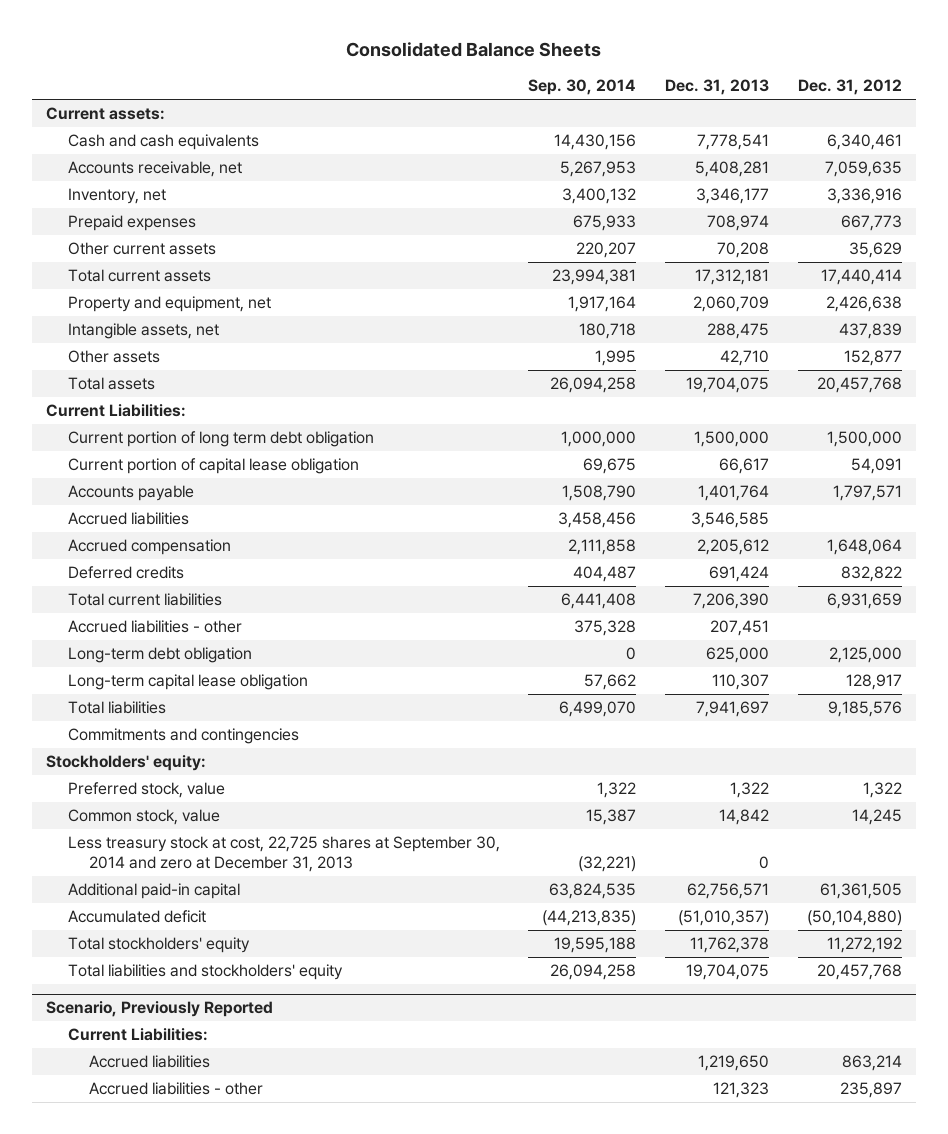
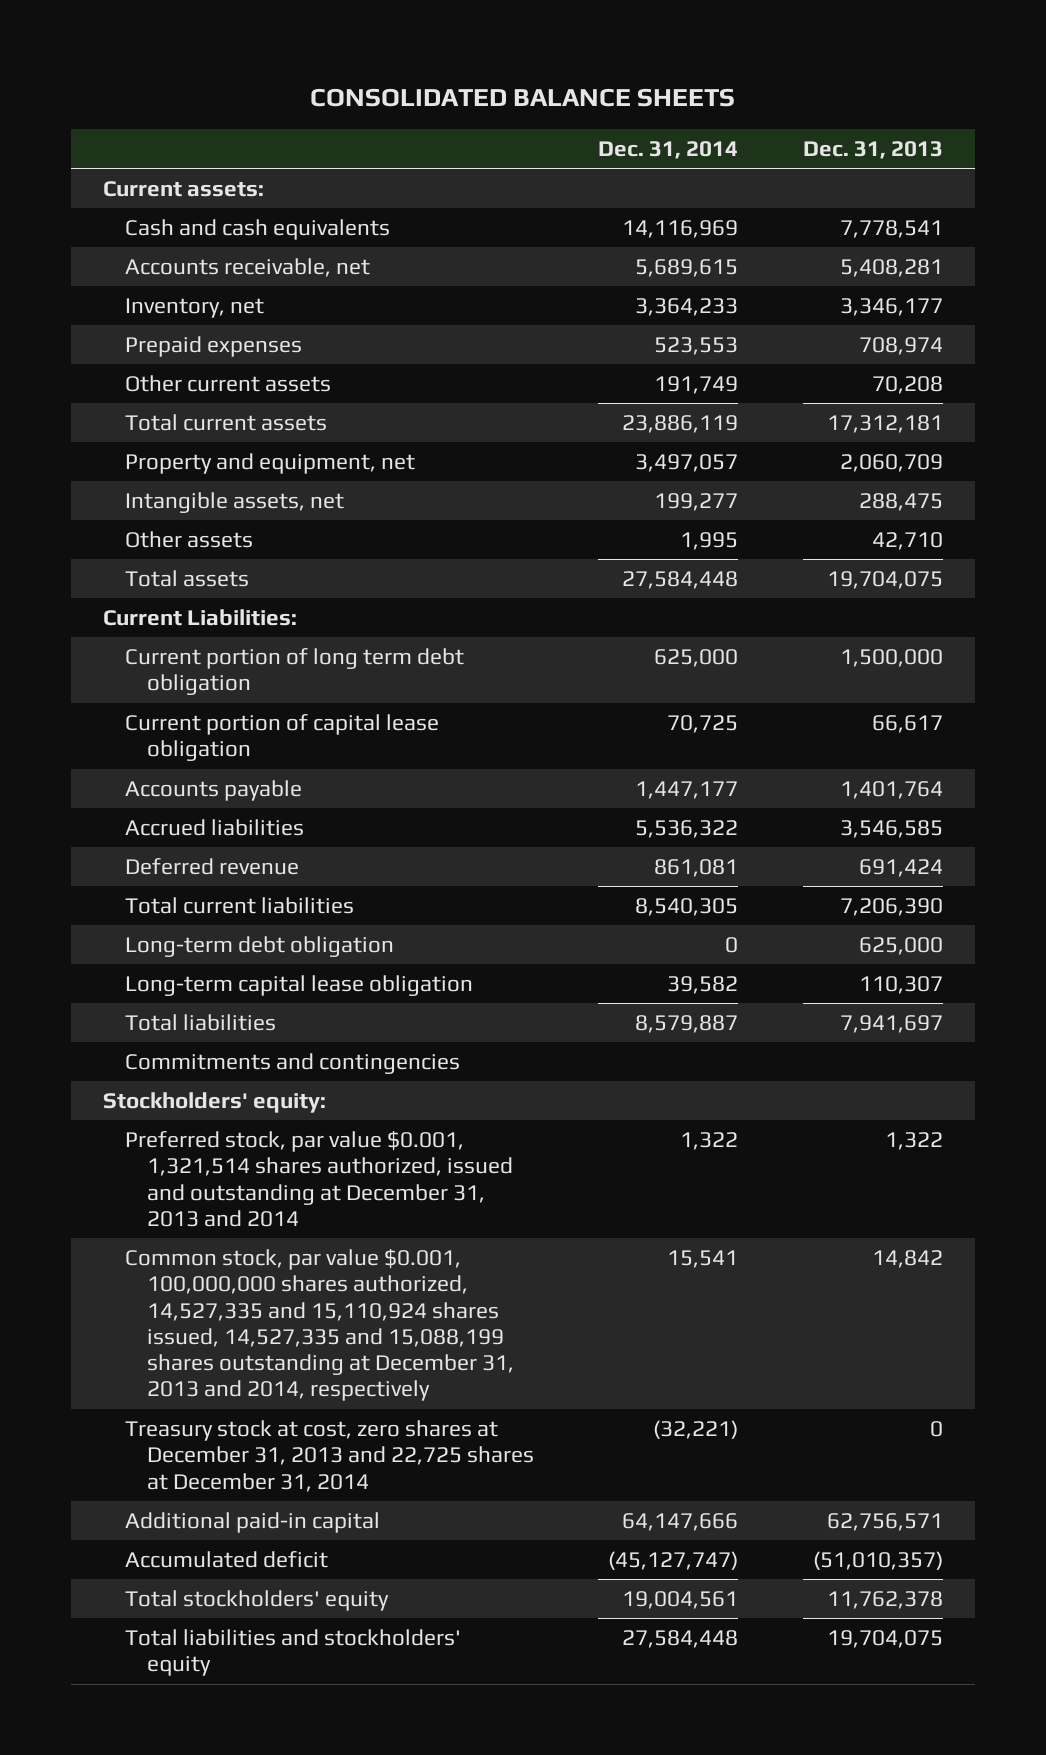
- Consolidated Balance Sheets
+ CONSOLIDATED BALANCE SHEETS
- | Sep. 30, 2014 | Dec. 31, 2013 | Dec. 31, 2012
+ | Dec. 31, 2014 | Dec. 31, 2013
- Accrued compensation | 2,111,858 | 2,205,612 | 1,648,064
- Deferred credits | 404,487 | 691,424 | 832,822
+ Deferred revenue | 861,081 | 691,424
- Accrued liabilities - other | 375,328 | 207,451 |
- Preferred stock, value | 1,322 | 1,322 | 1,322
- Common stock, value | 15,387 | 14,842 | 14,245
- Less treasury stock at cost, 22,725 shares at September 30, 2014 and zero at December 31, 2013 | (32,221) | 0 |
+ Preferred stock, par value $0.001, 1,321,514 shares authorized, issued and outstanding at December 31, 2013 and 2014 | 1,322 | 1,322
+ Common stock, par value $0.001, 100,000,000 shares authorized, 14,527,335 and 15,110,924 shares issued, 14,527,335 and 15,088,199 shares outstanding at December 31, 2013 and 2014, respectively | 15,541 | 14,842
+ Treasury stock at cost, zero shares at December 31, 2013 and 22,725 shares at December 31, 2014 | (32,221) | 0
- Scenario, Previously Reported
- Current Liabilities:
- Accrued liabilities | | 1,219,650 | 863,214
- Accrued liabilities - other | | 121,323 | 235,897

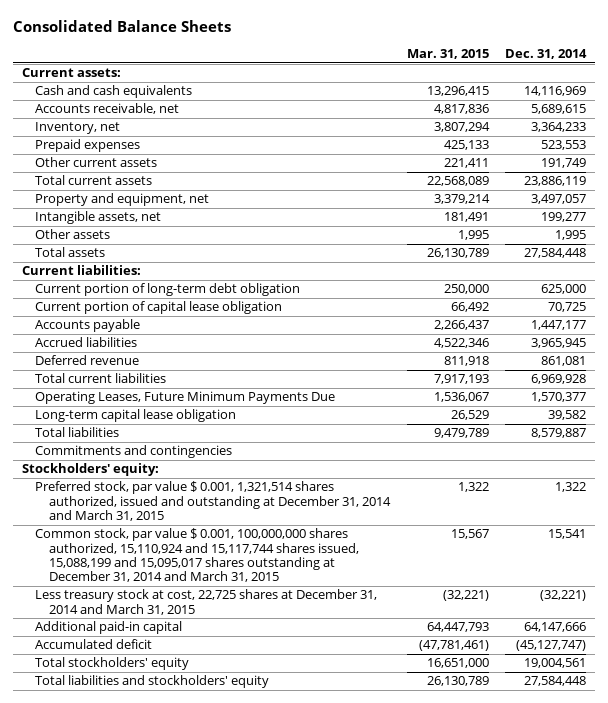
- CONSOLIDATED BALANCE SHEETS
+ Consolidated Balance Sheets
- | Dec. 31, 2014 | Dec. 31, 2013
+ | Mar. 31, 2015 | Dec. 31, 2014
- Current Liabilities:
- Current portion of long term debt obligation | 625,000 | 1,500,000
+ Current liabilities:
+ Current portion of long-term debt obligation | 250,000 | 625,000
- Accrued liabilities | 5,536,322 | 3,546,585
+ Accrued liabilities | 4,522,346 | 3,965,945
- Total current liabilities | 8,540,305 | 7,206,390
- Long-term debt obligation | 0 | 625,000
+ Total current liabilities | 7,917,193 | 6,969,928
+ Operating Leases, Future Minimum Payments Due | 1,536,067 | 1,570,377
- Preferred stock, par value $0.001, 1,321,514 shares authorized, issued and outstanding at December 31, 2013 and 2014 | 1,322 | 1,322
- Common stock, par value $0.001, 100,000,000 shares authorized, 14,527,335 and 15,110,924 shares issued, 14,527,335 and 15,088,199 shares outstanding at December 31, 2013 and 2014, respectively | 15,541 | 14,842
- Treasury stock at cost, zero shares at December 31, 2013 and 22,725 shares at December 31, 2014 | (32,221) | 0
+ Preferred stock, par value $ 0.001, 1,321,514 shares authorized, issued and outstanding at December 31, 2014 and March 31, 2015 | 1,322 | 1,322
+ Common stock, par value $ 0.001, 100,000,000 shares authorized, 15,110,924 and 15,117,744 shares issued, 15,088,199 and 15,095,017 shares outstanding at December 31, 2014 and March 31, 2015 | 15,567 | 15,541
+ Less treasury stock at cost, 22,725 shares at December 31, 2014 and March 31, 2015 | (32,221) | (32,221)

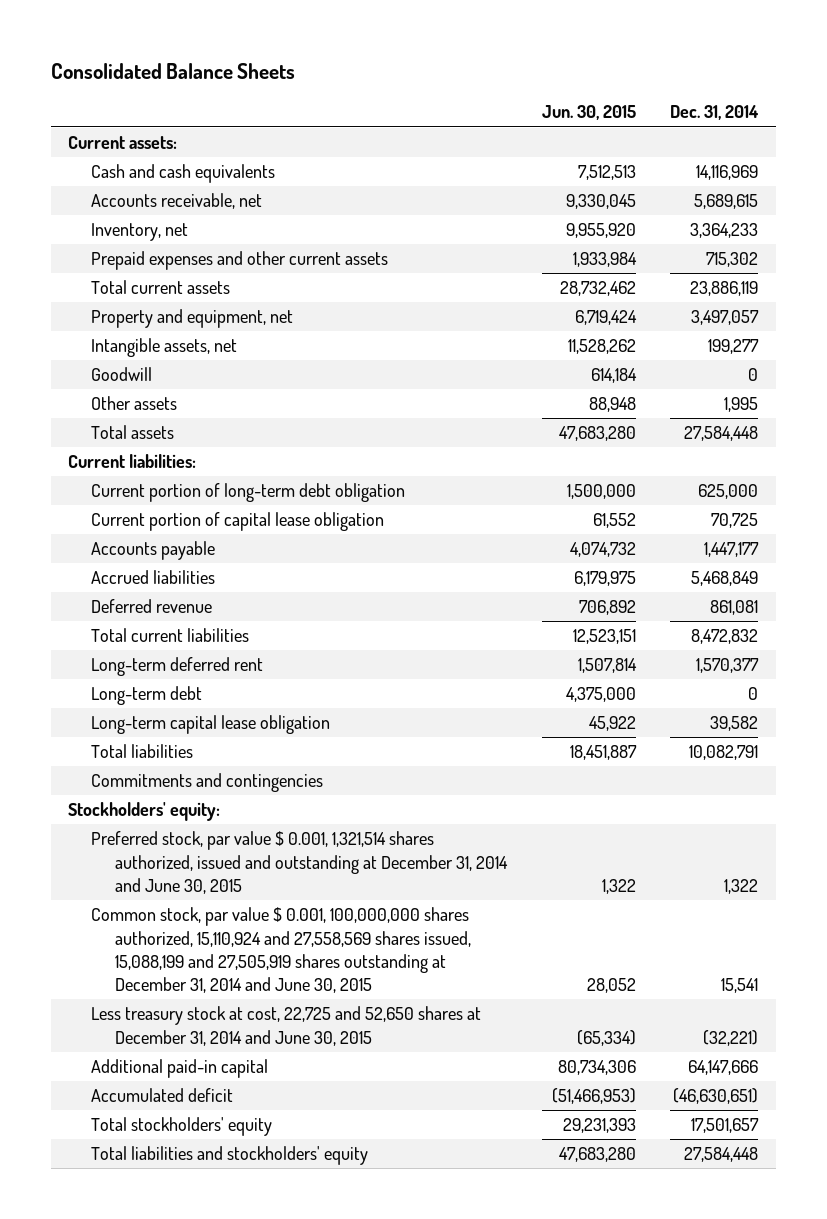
- | Mar. 31, 2015 | Dec. 31, 2014
+ | Jun. 30, 2015 | Dec. 31, 2014
- Prepaid expenses | 425,133 | 523,553
- Other current assets | 221,411 | 191,749
+ Prepaid expenses and other current assets | 1,933,984 | 715,302
+ Goodwill | 614,184 | 0
- Accrued liabilities | 4,522,346 | 3,965,945
+ Accrued liabilities | 6,179,975 | 5,468,849
- Total current liabilities | 7,917,193 | 6,969,928
- Operating Leases, Future Minimum Payments Due | 1,536,067 | 1,570,377
+ Total current liabilities | 12,523,151 | 8,472,832
+ Long-term deferred rent | 1,507,814 | 1,570,377
+ Long-term debt | 4,375,000 | 0
- Total liabilities | 9,479,789 | 8,579,887
+ Total liabilities | 18,451,887 | 10,082,791
- Preferred stock, par value $ 0.001, 1,321,514 shares authorized, issued and outstanding at December 31, 2014 and March 31, 2015 | 1,322 | 1,322
- Common stock, par value $ 0.001, 100,000,000 shares authorized, 15,110,924 and 15,117,744 shares issued, 15,088,199 and 15,095,017 shares outstanding at December 31, 2014 and March 31, 2015 | 15,567 | 15,541
- Less treasury stock at cost, 22,725 shares at December 31, 2014 and March 31, 2015 | (32,221) | (32,221)
+ Preferred stock, par value $ 0.001, 1,321,514 shares authorized, issued and outstanding at December 31, 2014 and June 30, 2015 | 1,322 | 1,322
+ Common stock, par value $ 0.001, 100,000,000 shares authorized, 15,110,924 and 27,558,569 shares issued, 15,088,199 and 27,505,919 shares outstanding at December 31, 2014 and June 30, 2015 | 28,052 | 15,541
+ Less treasury stock at cost, 22,725 and 52,650 shares at December 31, 2014 and June 30, 2015 | (65,334) | (32,221)
- Accumulated deficit | (47,781,461) | (45,127,747)
- Total stockholders' equity | 16,651,000 | 19,004,561
+ Accumulated deficit | (51,466,953) | (46,630,651)
+ Total stockholders' equity | 29,231,393 | 17,501,657

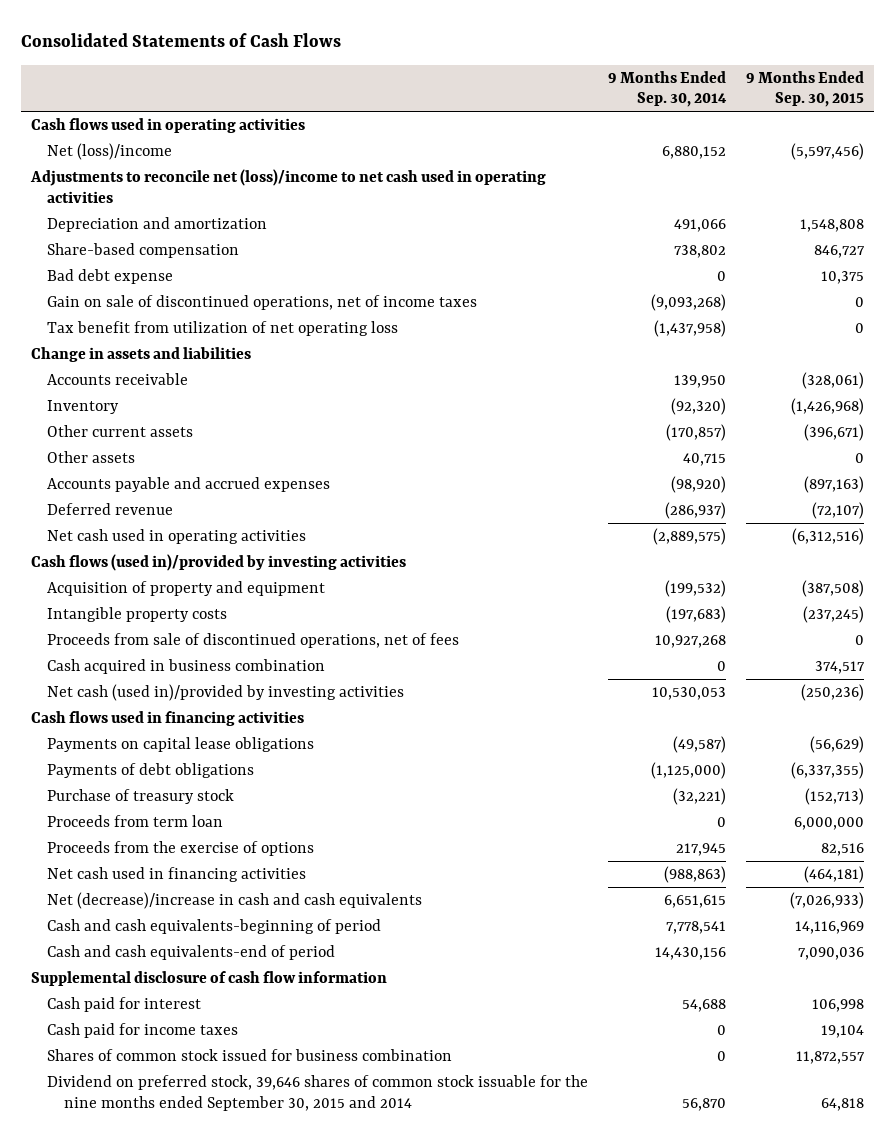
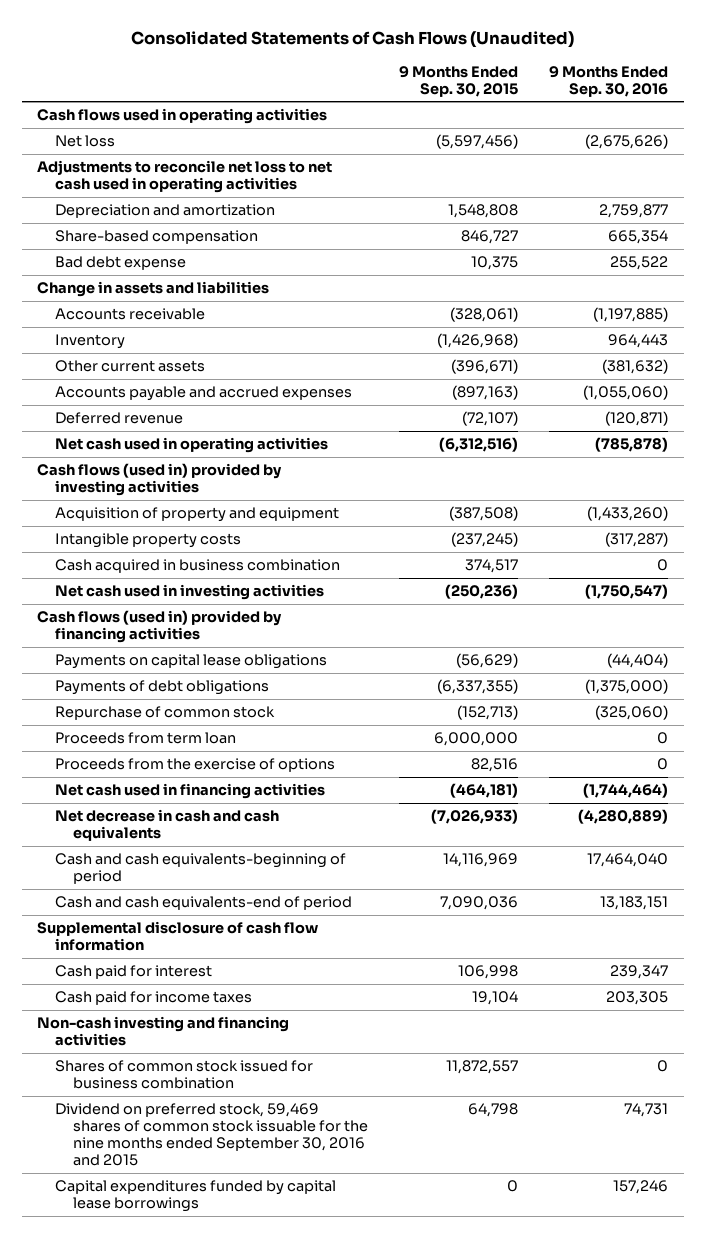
- Consolidated Statements of Cash Flows
+ Consolidated Statements of Cash Flows (Unaudited)
- | 9 Months Ended Sep. 30, 2014 | 9 Months Ended Sep. 30, 2015
+ | 9 Months Ended Sep. 30, 2015 | 9 Months Ended Sep. 30, 2016
- Net (loss)/income | 6,880,152 | (5,597,456)
- Adjustments to reconcile net (loss)/income to net cash used in operating activities
+ Net loss | (5,597,456) | (2,675,626)
+ Adjustments to reconcile net loss to net cash used in operating activities
- Gain on sale of discontinued operations, net of income taxes | (9,093,268) | 0
- Tax benefit from utilization of net operating loss | (1,437,958) | 0
- Other assets | 40,715 | 0
- Cash flows (used in)/provided by investing activities
+ Cash flows (used in) provided by investing activities
- Proceeds from sale of discontinued operations, net of fees | 10,927,268 | 0
- Net cash (used in)/provided by investing activities | 10,530,053 | (250,236)
- Cash flows used in financing activities
+ Net cash used in investing activities | (250,236) | (1,750,547)
+ Cash flows (used in) provided by financing activities
- Purchase of treasury stock | (32,221) | (152,713)
+ Repurchase of common stock | (152,713) | (325,060)
- Net (decrease)/increase in cash and cash equivalents | 6,651,615 | (7,026,933)
+ Net decrease in cash and cash equivalents | (7,026,933) | (4,280,889)
+ Non-cash investing and financing activities
- Dividend on preferred stock, 39,646 shares of common stock issuable for the nine months ended September 30, 2015 and 2014 | 56,870 | 64,818
+ Dividend on preferred stock, 59,469 shares of common stock issuable for the nine months ended September 30, 2016 and 2015 | 64,798 | 74,731
+ Capital expenditures funded by capital lease borrowings | 0 | 157,246

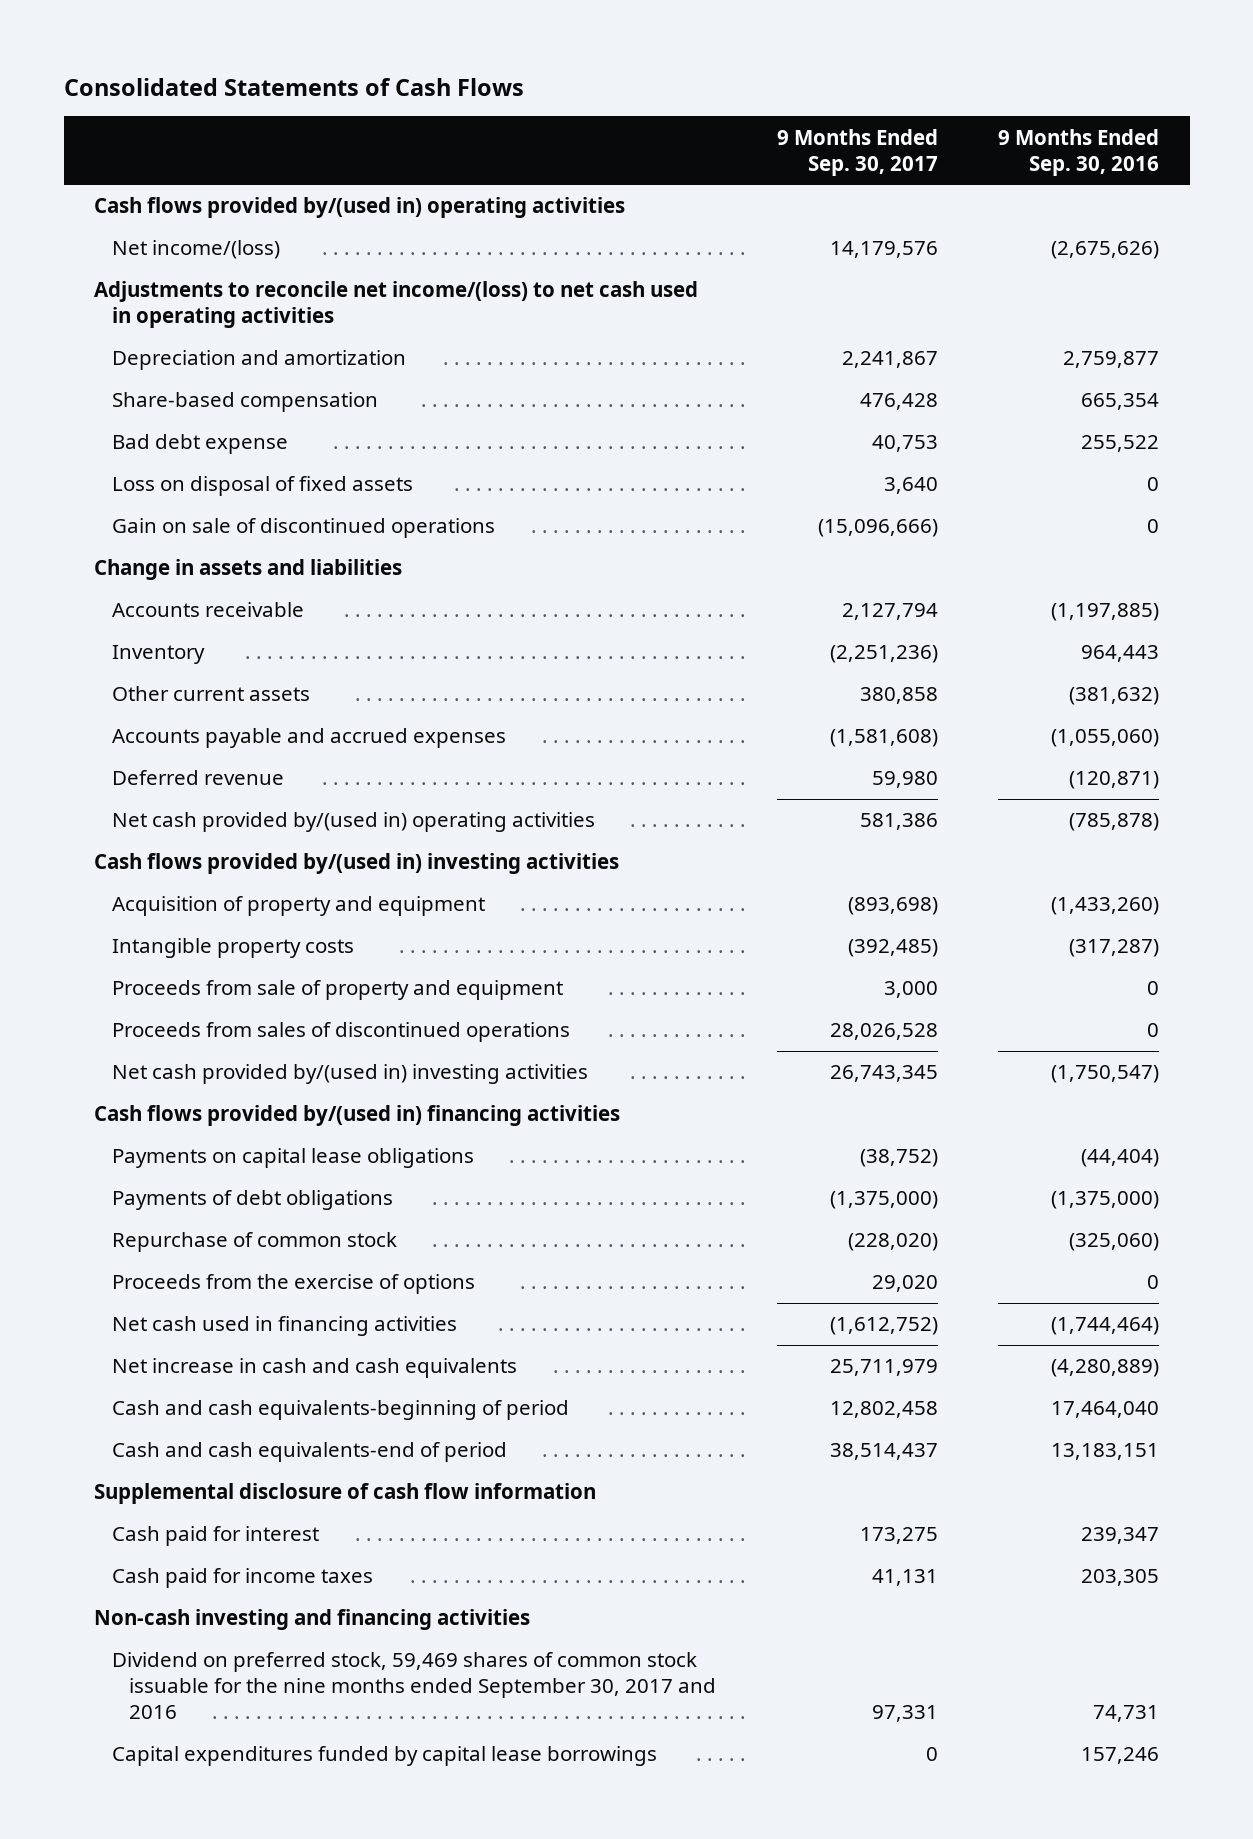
- Consolidated Statements of Cash Flows (Unaudited)
+ Consolidated Statements of Cash Flows
- | 9 Months Ended Sep. 30, 2015 | 9 Months Ended Sep. 30, 2016
+ | 9 Months Ended Sep. 30, 2017 | 9 Months Ended Sep. 30, 2016
- Cash flows used in operating activities
- Net loss | (5,597,456) | (2,675,626)
- Adjustments to reconcile net loss to net cash used in operating activities
+ Cash flows provided by/(used in) operating activities
+ Net income/(loss) | 14,179,576 | (2,675,626)
+ Adjustments to reconcile net income/(loss) to net cash used in operating activities
+ Loss on disposal of fixed assets | 3,640 | 0
+ Gain on sale of discontinued operations | (15,096,666) | 0
- Net cash used in operating activities | (6,312,516) | (785,878)
- Cash flows (used in) provided by investing activities
+ Net cash provided by/(used in) operating activities | 581,386 | (785,878)
+ Cash flows provided by/(used in) investing activities
- Cash acquired in business combination | 374,517 | 0
- Net cash used in investing activities | (250,236) | (1,750,547)
- Cash flows (used in) provided by financing activities
+ Proceeds from sale of property and equipment | 3,000 | 0
+ Proceeds from sales of discontinued operations | 28,026,528 | 0
+ Net cash provided by/(used in) investing activities | 26,743,345 | (1,750,547)
+ Cash flows provided by/(used in) financing activities
- Proceeds from term loan | 6,000,000 | 0
- Net decrease in cash and cash equivalents | (7,026,933) | (4,280,889)
+ Net increase in cash and cash equivalents | 25,711,979 | (4,280,889)
- Shares of common stock issued for business combination | 11,872,557 | 0
- Dividend on preferred stock, 59,469 shares of common stock issuable for the nine months ended September 30, 2016 and 2015 | 64,798 | 74,731
+ Dividend on preferred stock, 59,469 shares of common stock issuable for the nine months ended September 30, 2017 and 2016 | 97,331 | 74,731

